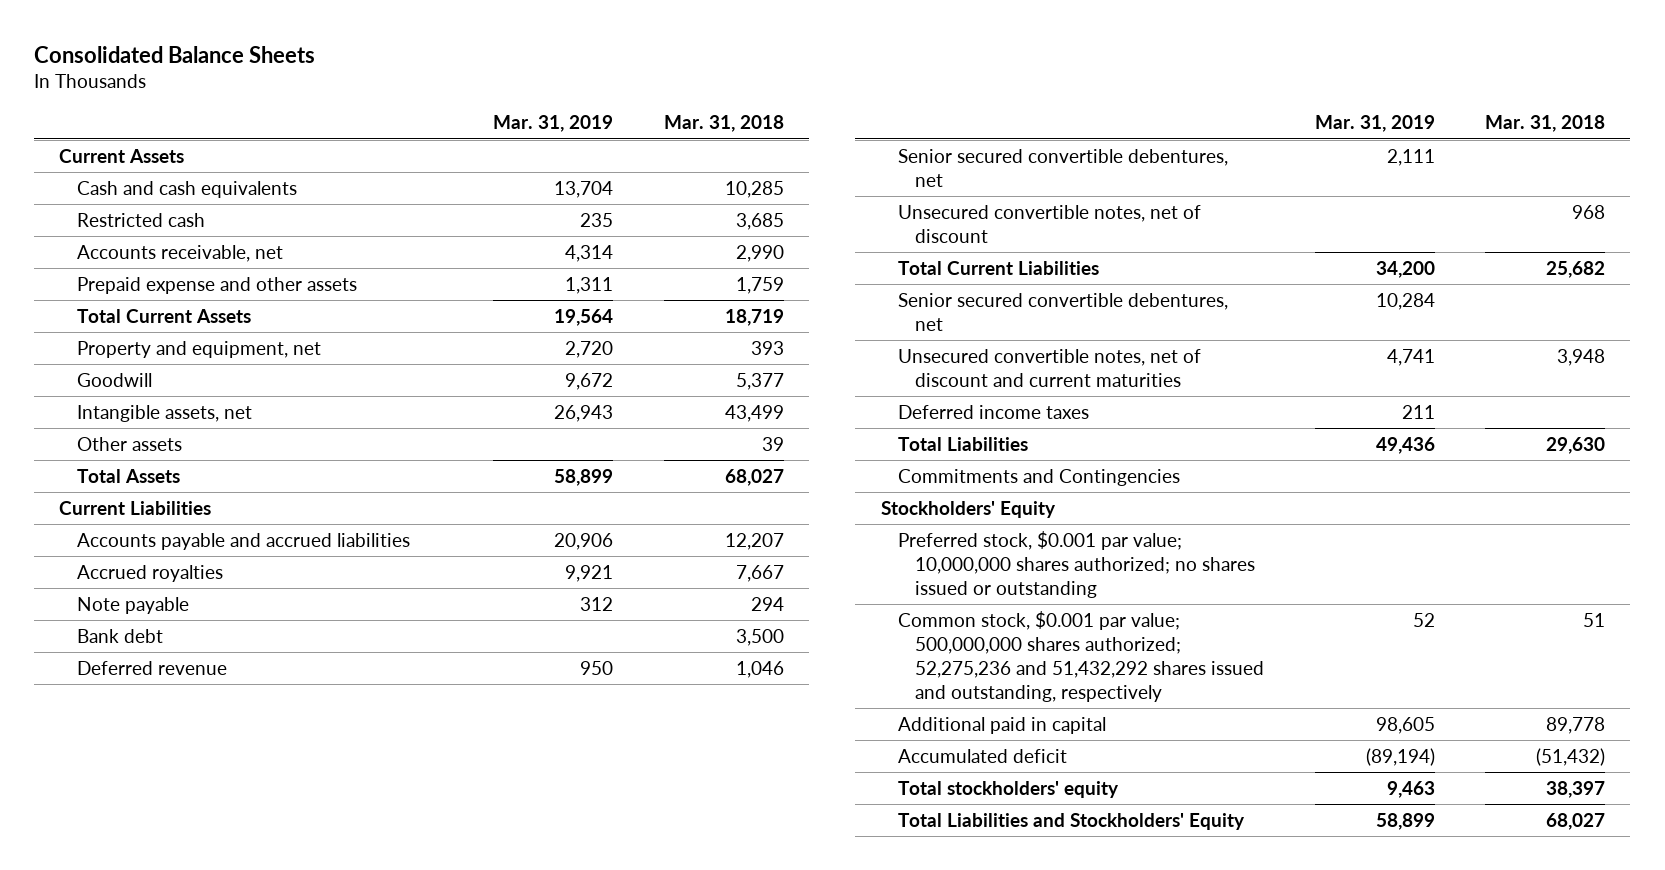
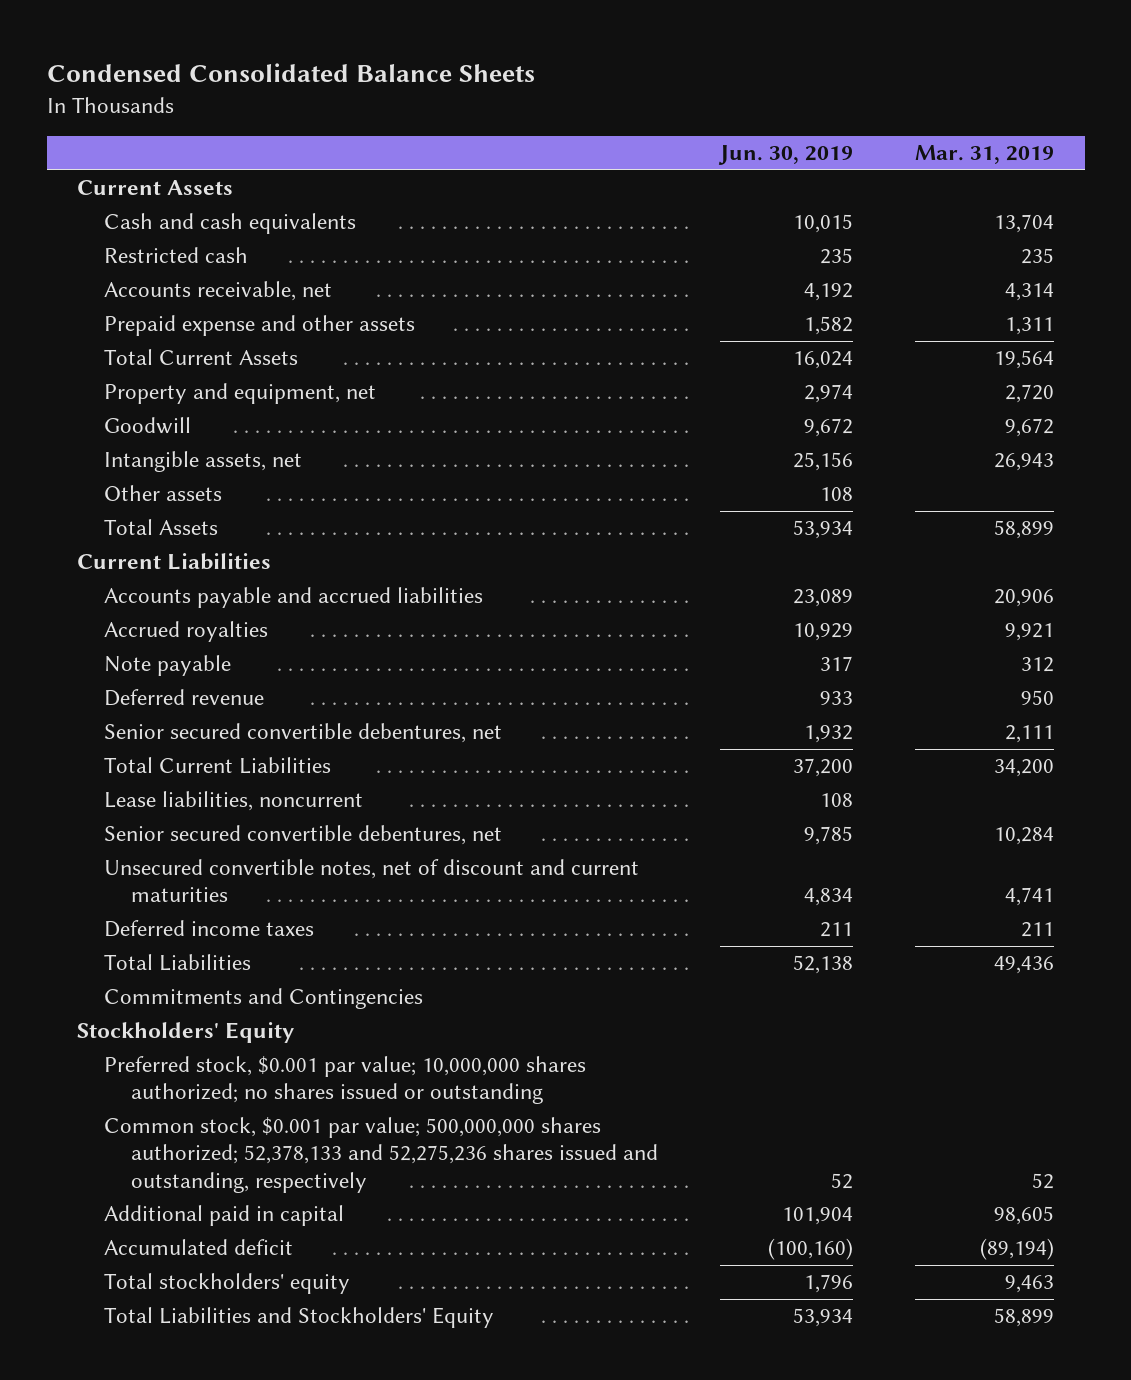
- Consolidated Balance Sheets
+ Condensed Consolidated Balance Sheets
- | Mar. 31, 2019 | Mar. 31, 2018
+ | Jun. 30, 2019 | Mar. 31, 2019
- Bank debt | | 3,500
- Unsecured convertible notes, net of discount | | 968
+ Lease liabilities, noncurrent | 108 |
- Common stock, $0.001 par value; 500,000,000 shares authorized; 52,275,236 and 51,432,292 shares issued and outstanding, respectively | 52 | 51
+ Common stock, $0.001 par value; 500,000,000 shares authorized; 52,378,133 and 52,275,236 shares issued and outstanding, respectively | 52 | 52

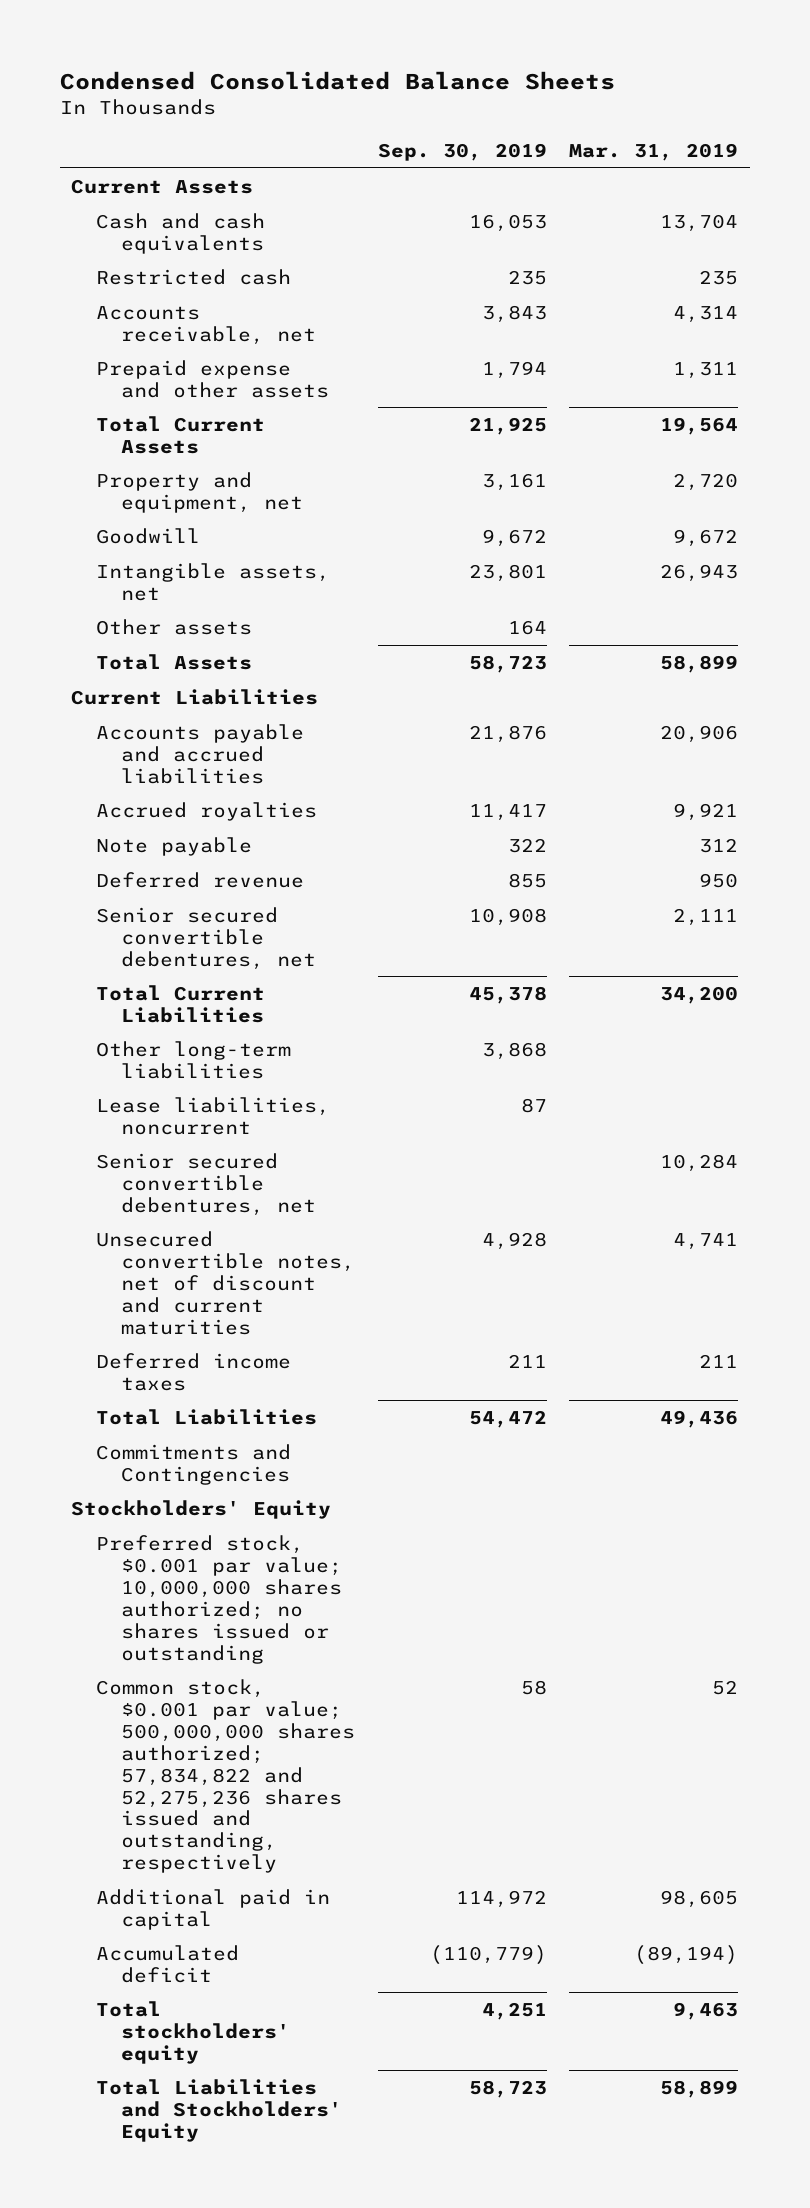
- | Jun. 30, 2019 | Mar. 31, 2019
+ | Sep. 30, 2019 | Mar. 31, 2019
+ Other long-term liabilities | 3,868 |
- Common stock, $0.001 par value; 500,000,000 shares authorized; 52,378,133 and 52,275,236 shares issued and outstanding, respectively | 52 | 52
+ Common stock, $0.001 par value; 500,000,000 shares authorized; 57,834,822 and 52,275,236 shares issued and outstanding, respectively | 58 | 52

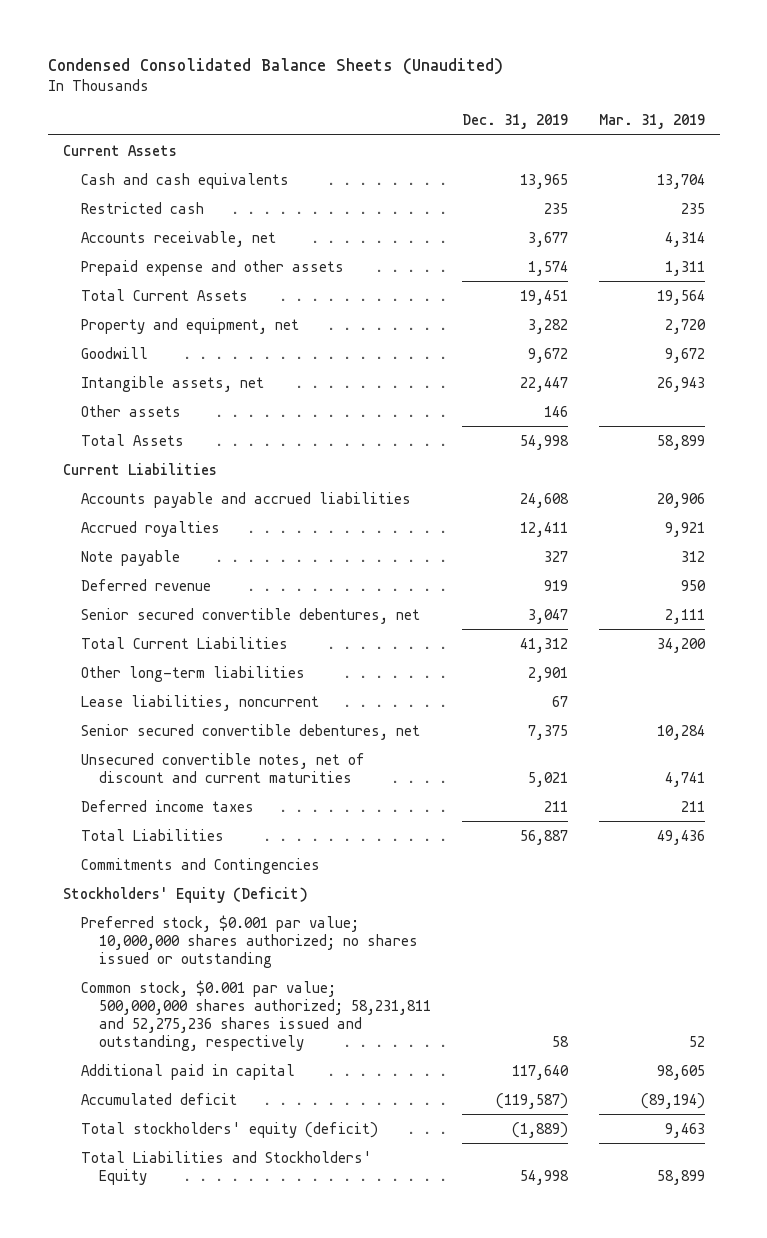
- Condensed Consolidated Balance Sheets
+ Condensed Consolidated Balance Sheets (Unaudited)
- | Sep. 30, 2019 | Mar. 31, 2019
+ | Dec. 31, 2019 | Mar. 31, 2019
- Stockholders' Equity
+ Stockholders' Equity (Deficit)
- Common stock, $0.001 par value; 500,000,000 shares authorized; 57,834,822 and 52,275,236 shares issued and outstanding, respectively | 58 | 52
+ Common stock, $0.001 par value; 500,000,000 shares authorized; 58,231,811 and 52,275,236 shares issued and outstanding, respectively | 58 | 52
- Total stockholders' equity | 4,251 | 9,463
+ Total stockholders' equity (deficit) | (1,889) | 9,463

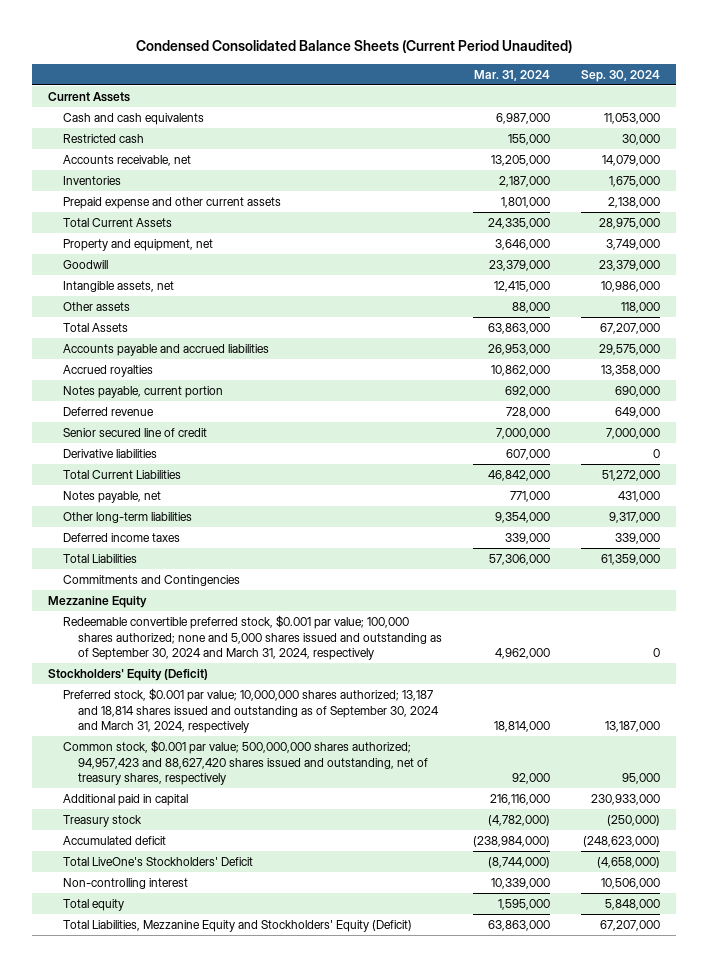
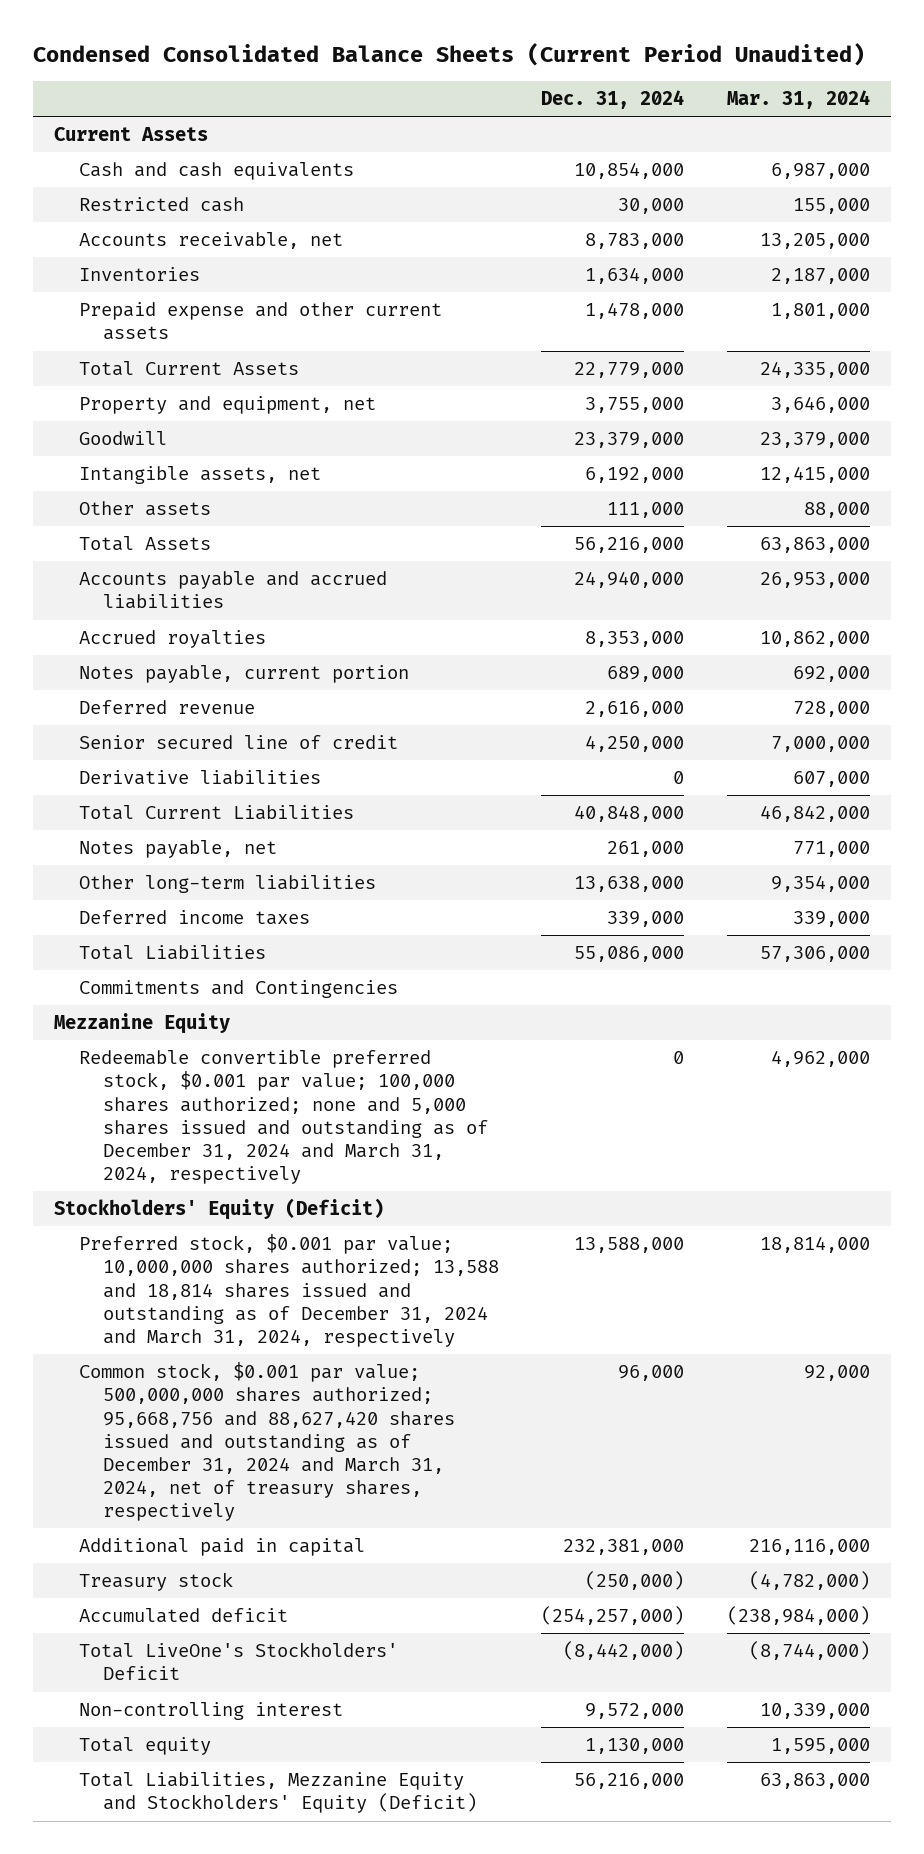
- | Mar. 31, 2024 | Sep. 30, 2024
+ | Dec. 31, 2024 | Mar. 31, 2024
- Redeemable convertible preferred stock, $0.001 par value; 100,000 shares authorized; none and 5,000 shares issued and outstanding as of September 30, 2024 and March 31, 2024, respectively | 4,962,000 | 0
+ Redeemable convertible preferred stock, $0.001 par value; 100,000 shares authorized; none and 5,000 shares issued and outstanding as of December 31, 2024 and March 31, 2024, respectively | 0 | 4,962,000
- Preferred stock, $0.001 par value; 10,000,000 shares authorized; 13,187 and 18,814 shares issued and outstanding as of September 30, 2024 and March 31, 2024, respectively | 18,814,000 | 13,187,000
- Common stock, $0.001 par value; 500,000,000 shares authorized; 94,957,423 and 88,627,420 shares issued and outstanding, net of treasury shares, respectively | 92,000 | 95,000
+ Preferred stock, $0.001 par value; 10,000,000 shares authorized; 13,588 and 18,814 shares issued and outstanding as of December 31, 2024 and March 31, 2024, respectively | 13,588,000 | 18,814,000
+ Common stock, $0.001 par value; 500,000,000 shares authorized; 95,668,756 and 88,627,420 shares issued and outstanding as of December 31, 2024 and March 31, 2024, net of treasury shares, respectively | 96,000 | 92,000

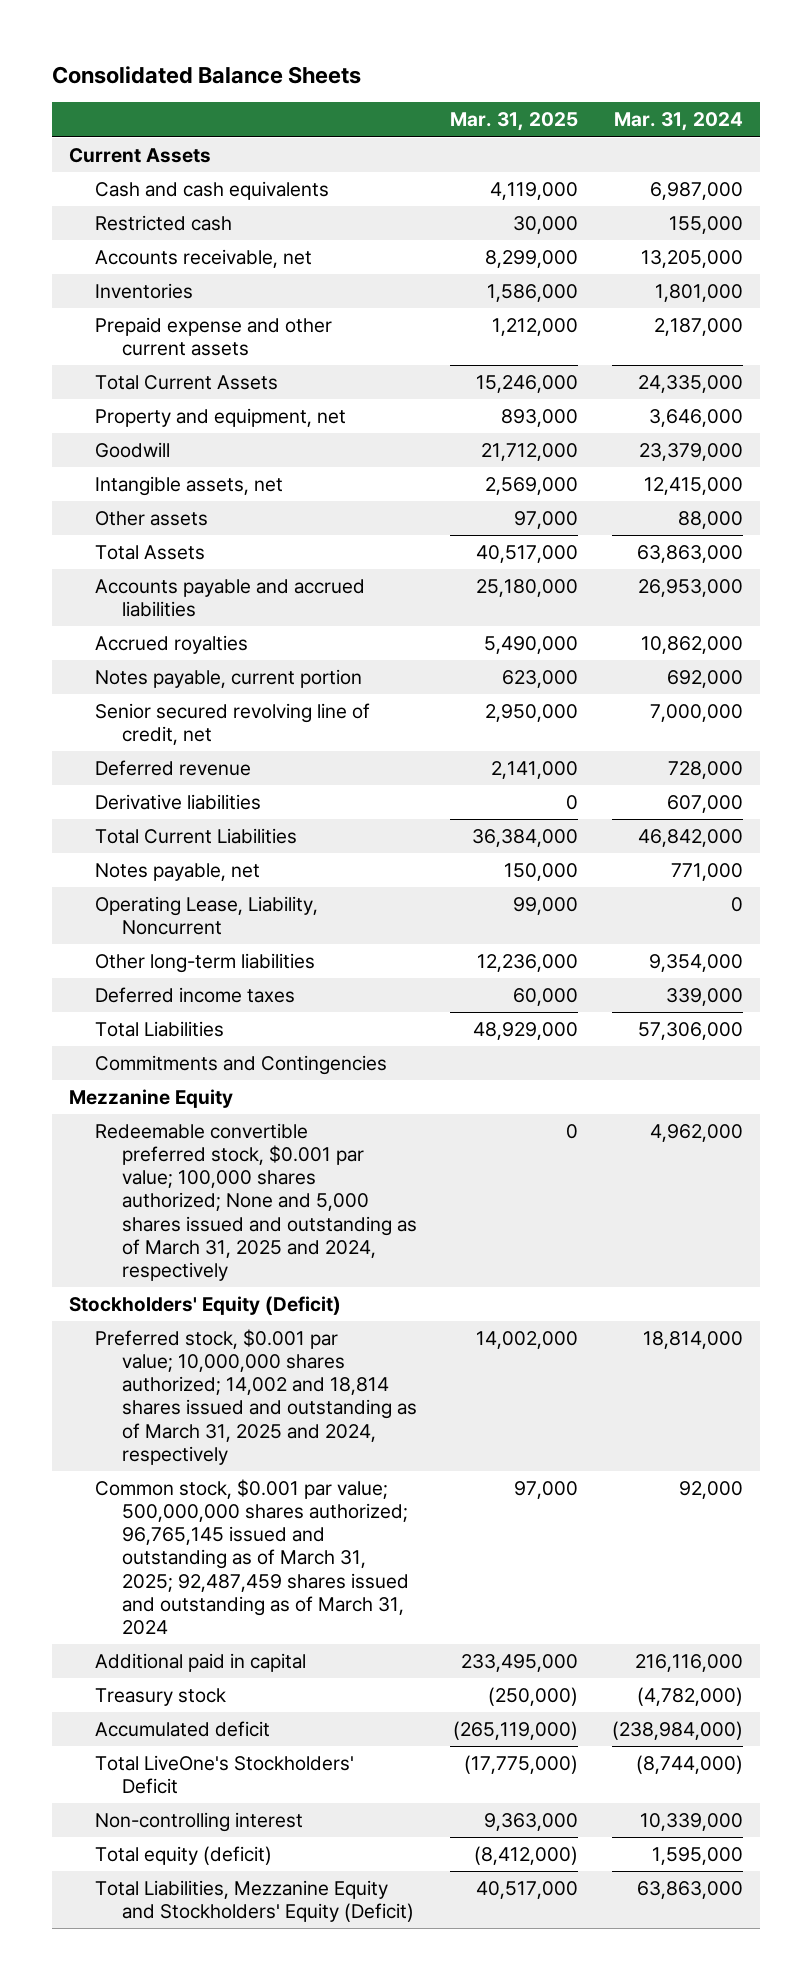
- Condensed Consolidated Balance Sheets (Current Period Unaudited)
+ Consolidated Balance Sheets
- | Dec. 31, 2024 | Mar. 31, 2024
+ | Mar. 31, 2025 | Mar. 31, 2024
- Inventories | 1,634,000 | 2,187,000
- Prepaid expense and other current assets | 1,478,000 | 1,801,000
+ Inventories | 1,586,000 | 1,801,000
+ Prepaid expense and other current assets | 1,212,000 | 2,187,000
+ Senior secured revolving line of credit, net | 2,950,000 | 7,000,000
- Senior secured line of credit | 4,250,000 | 7,000,000
+ Operating Lease, Liability, Noncurrent | 99,000 | 0
- Redeemable convertible preferred stock, $0.001 par value; 100,000 shares authorized; none and 5,000 shares issued and outstanding as of December 31, 2024 and March 31, 2024, respectively | 0 | 4,962,000
+ Redeemable convertible preferred stock, $0.001 par value; 100,000 shares authorized; None and 5,000 shares issued and outstanding as of March 31, 2025 and 2024, respectively | 0 | 4,962,000
- Preferred stock, $0.001 par value; 10,000,000 shares authorized; 13,588 and 18,814 shares issued and outstanding as of December 31, 2024 and March 31, 2024, respectively | 13,588,000 | 18,814,000
- Common stock, $0.001 par value; 500,000,000 shares authorized; 95,668,756 and 88,627,420 shares issued and outstanding as of December 31, 2024 and March 31, 2024, net of treasury shares, respectively | 96,000 | 92,000
+ Preferred stock, $0.001 par value; 10,000,000 shares authorized; 14,002 and 18,814 shares issued and outstanding as of March 31, 2025 and 2024, respectively | 14,002,000 | 18,814,000
+ Common stock, $0.001 par value; 500,000,000 shares authorized; 96,765,145 issued and outstanding as of March 31, 2025; 92,487,459 shares issued and outstanding as of March 31, 2024 | 97,000 | 92,000
- Total equity | 1,130,000 | 1,595,000
+ Total equity (deficit) | (8,412,000) | 1,595,000

